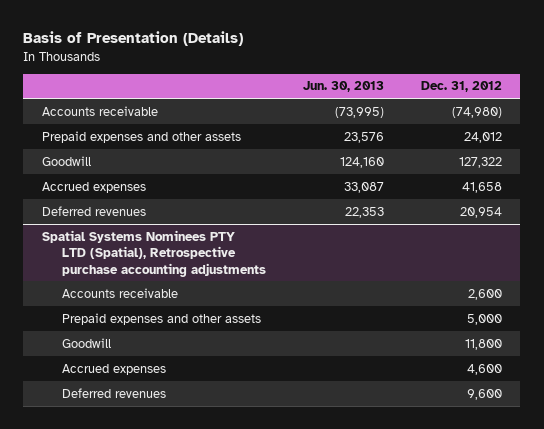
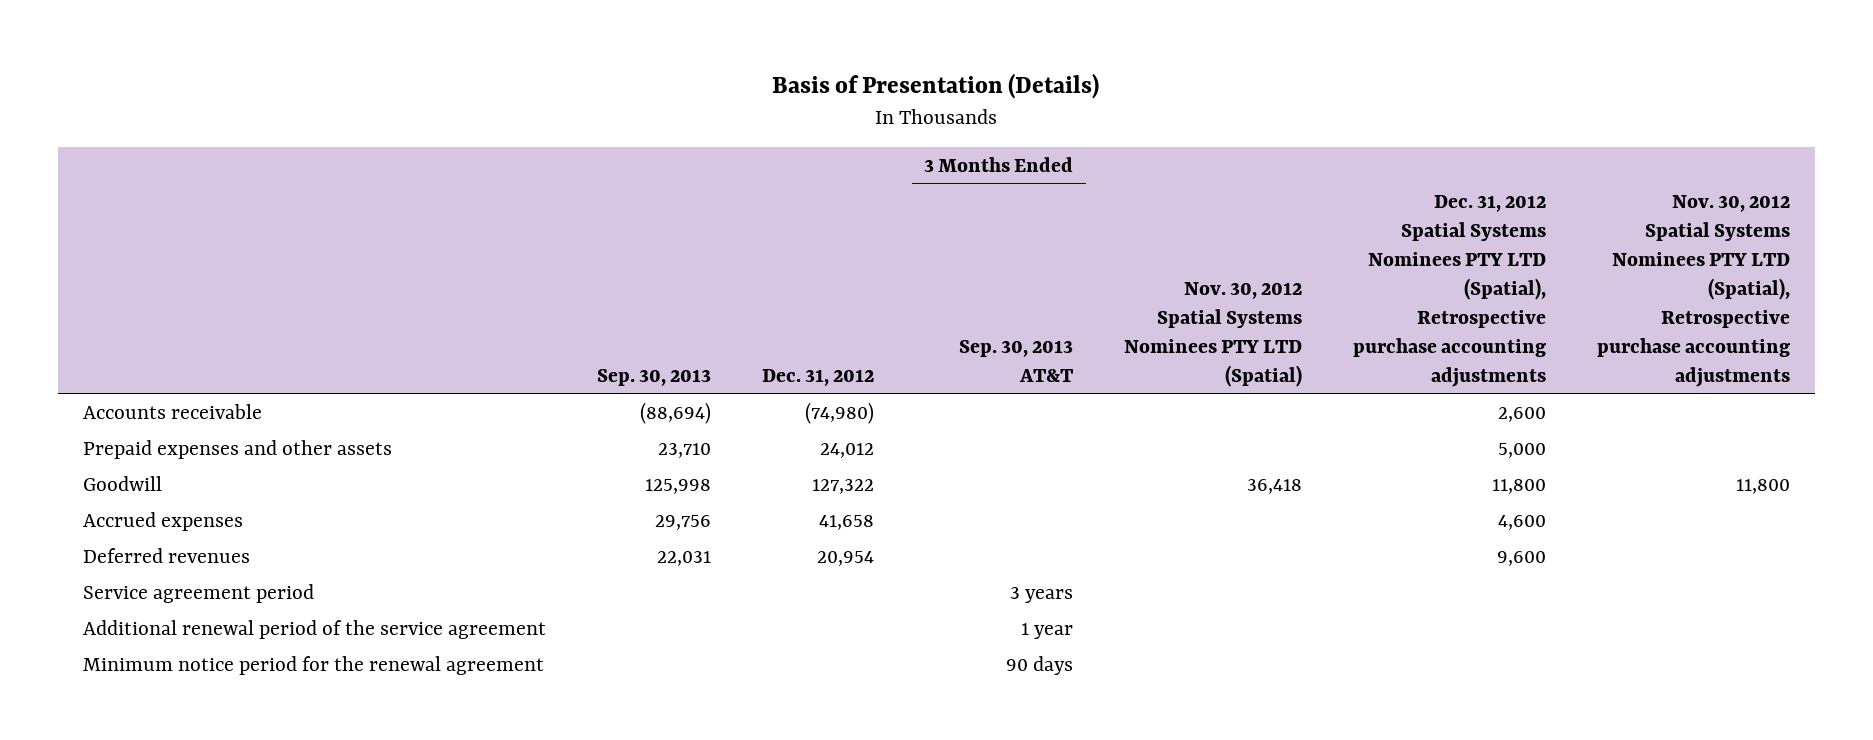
- | Jun. 30, 2013 | Dec. 31, 2012
+ | Sep. 30, 2013 | Dec. 31, 2012 | 3 Months Ended Sep. 30, 2013 AT&T | Nov. 30, 2012 Spatial Systems Nominees PTY LTD (Spatial) | Dec. 31, 2012 Spatial Systems Nominees PTY LTD (Spatial), Retrospective purchase accounting adjustments | Nov. 30, 2012 Spatial Systems Nominees PTY LTD (Spatial), Retrospective purchase accounting adjustments
- Spatial Systems Nominees PTY LTD (Spatial), Retrospective purchase accounting adjustments
- Accounts receivable | | 2,600
- Prepaid expenses and other assets | | 5,000
- Goodwill | | 11,800
- Accrued expenses | | 4,600
- Deferred revenues | | 9,600
+ Service agreement period | | | 3 years | | |
+ Additional renewal period of the service agreement | | | 1 year | | |
+ Minimum notice period for the renewal agreement | | | 90 days | | |

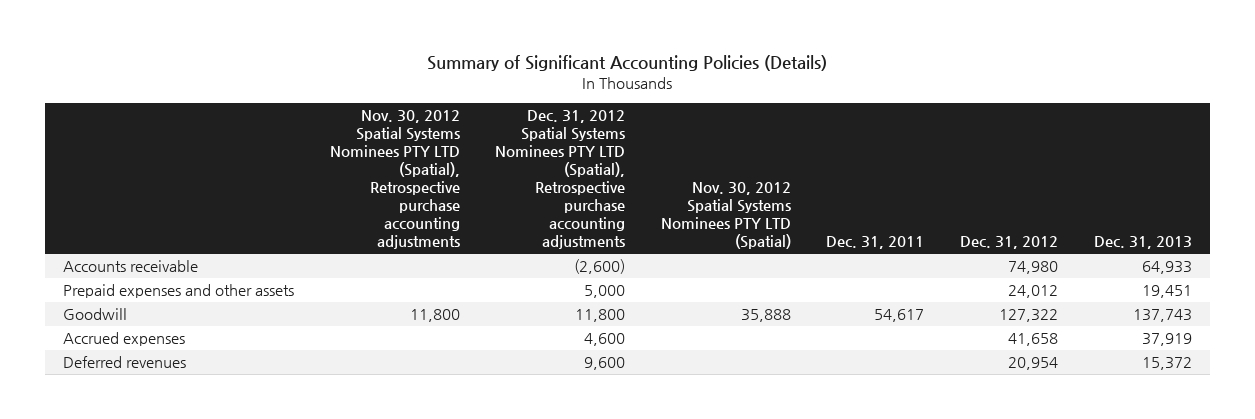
- Basis of Presentation (Details)
+ Summary of Significant Accounting Policies (Details)
- | Sep. 30, 2013 | Dec. 31, 2012 | 3 Months Ended Sep. 30, 2013 AT&T | Nov. 30, 2012 Spatial Systems Nominees PTY LTD (Spatial) | Dec. 31, 2012 Spatial Systems Nominees PTY LTD (Spatial), Retrospective purchase accounting adjustments | Nov. 30, 2012 Spatial Systems Nominees PTY LTD (Spatial), Retrospective purchase accounting adjustments
+ | Nov. 30, 2012 Spatial Systems Nominees PTY LTD (Spatial), Retrospective purchase accounting adjustments | Dec. 31, 2012 Spatial Systems Nominees PTY LTD (Spatial), Retrospective purchase accounting adjustments | Nov. 30, 2012 Spatial Systems Nominees PTY LTD (Spatial) | Dec. 31, 2011 | Dec. 31, 2012 | Dec. 31, 2013
- Accounts receivable | (88,694) | (74,980) | | | 2,600 |
+ Accounts receivable | | (2,600) | | | 74,980 | 64,933
- Goodwill | 125,998 | 127,322 | | 36,418 | 11,800 | 11,800
+ Goodwill | 11,800 | 11,800 | 35,888 | 54,617 | 127,322 | 137,743
- Service agreement period | | | 3 years | | |
- Additional renewal period of the service agreement | | | 1 year | | |
- Minimum notice period for the renewal agreement | | | 90 days | | |

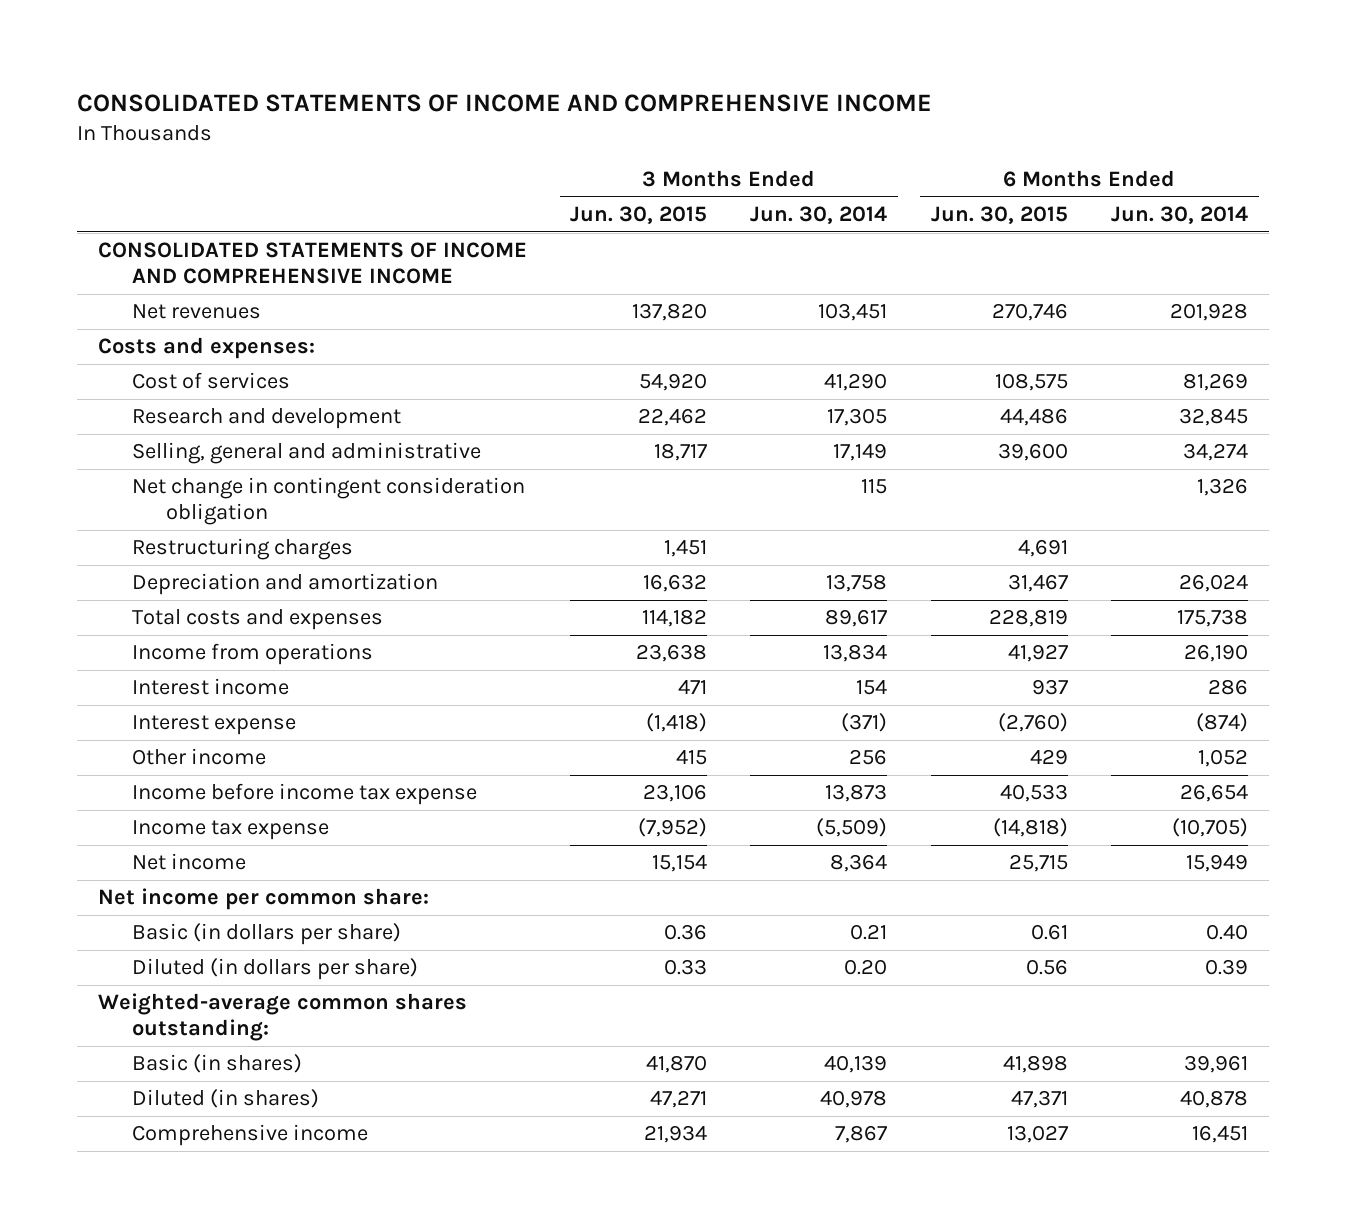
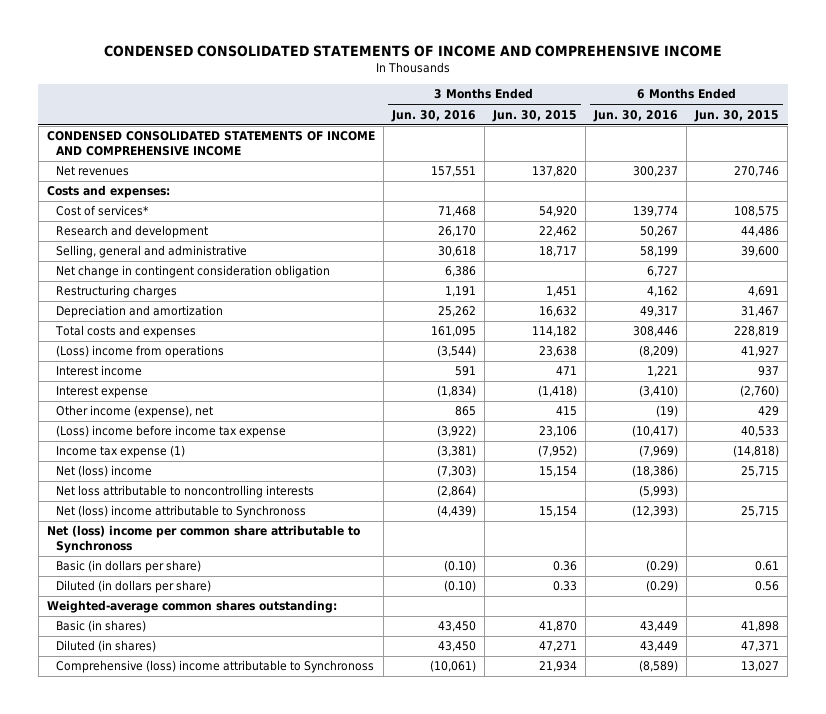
- CONSOLIDATED STATEMENTS OF INCOME AND COMPREHENSIVE INCOME
+ CONDENSED CONSOLIDATED STATEMENTS OF INCOME AND COMPREHENSIVE INCOME
- | 3 Months Ended Jun. 30, 2015 | 3 Months Ended Jun. 30, 2014 | 6 Months Ended Jun. 30, 2015 | 6 Months Ended Jun. 30, 2014
+ | 3 Months Ended Jun. 30, 2016 | 3 Months Ended Jun. 30, 2015 | 6 Months Ended Jun. 30, 2016 | 6 Months Ended Jun. 30, 2015
- CONSOLIDATED STATEMENTS OF INCOME AND COMPREHENSIVE INCOME
+ CONDENSED CONSOLIDATED STATEMENTS OF INCOME AND COMPREHENSIVE INCOME
- Cost of services | 54,920 | 41,290 | 108,575 | 81,269
+ Cost of services* | 71,468 | 54,920 | 139,774 | 108,575
- Income from operations | 23,638 | 13,834 | 41,927 | 26,190
+ (Loss) income from operations | (3,544) | 23,638 | (8,209) | 41,927
- Other income | 415 | 256 | 429 | 1,052
- Income before income tax expense | 23,106 | 13,873 | 40,533 | 26,654
- Income tax expense | (7,952) | (5,509) | (14,818) | (10,705)
- Net income | 15,154 | 8,364 | 25,715 | 15,949
- Net income per common share:
+ Other income (expense), net | 865 | 415 | (19) | 429
+ (Loss) income before income tax expense | (3,922) | 23,106 | (10,417) | 40,533
+ Income tax expense (1) | (3,381) | (7,952) | (7,969) | (14,818)
+ Net (loss) income | (7,303) | 15,154 | (18,386) | 25,715
+ Net loss attributable to noncontrolling interests | (2,864) | | (5,993) |
+ Net (loss) income attributable to Synchronoss | (4,439) | 15,154 | (12,393) | 25,715
+ Net (loss) income per common share attributable to Synchronoss
- Comprehensive income | 21,934 | 7,867 | 13,027 | 16,451
+ Comprehensive (loss) income attributable to Synchronoss | (10,061) | 21,934 | (8,589) | 13,027

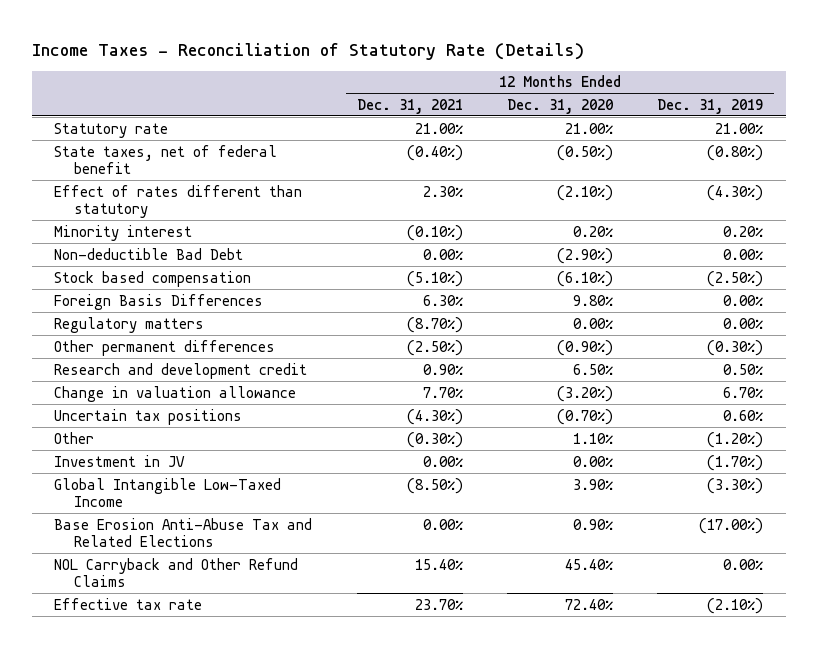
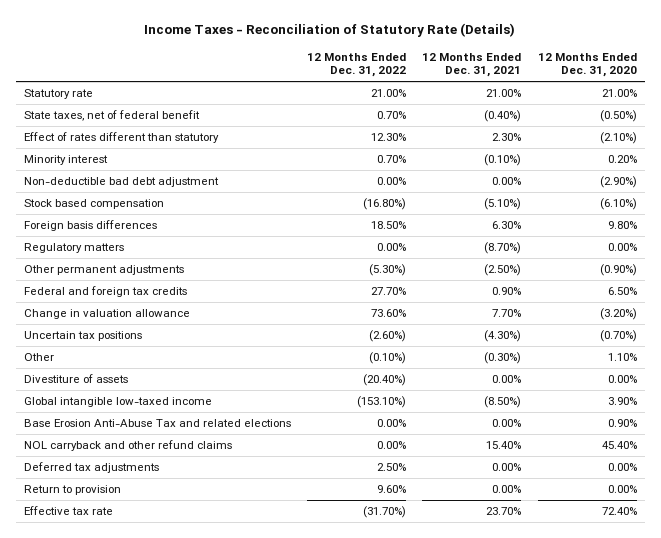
- | 12 Months Ended Dec. 31, 2021 | 12 Months Ended Dec. 31, 2020 | 12 Months Ended Dec. 31, 2019
+ | 12 Months Ended Dec. 31, 2022 | 12 Months Ended Dec. 31, 2021 | 12 Months Ended Dec. 31, 2020
- Non-deductible Bad Debt | 0.00% | (2.90%) | 0.00%
+ Non-deductible bad debt adjustment | 0.00% | 0.00% | (2.90%)
- Foreign Basis Differences | 6.30% | 9.80% | 0.00%
+ Foreign basis differences | 18.50% | 6.30% | 9.80%
- Other permanent differences | (2.50%) | (0.90%) | (0.30%)
- Research and development credit | 0.90% | 6.50% | 0.50%
+ Other permanent adjustments | (5.30%) | (2.50%) | (0.90%)
+ Federal and foreign tax credits | 27.70% | 0.90% | 6.50%
- Investment in JV | 0.00% | 0.00% | (1.70%)
- Global Intangible Low-Taxed Income | (8.50%) | 3.90% | (3.30%)
- Base Erosion Anti-Abuse Tax and Related Elections | 0.00% | 0.90% | (17.00%)
- NOL Carryback and Other Refund Claims | 15.40% | 45.40% | 0.00%
+ Divestiture of assets | (20.40%) | 0.00% | 0.00%
+ Global intangible low-taxed income | (153.10%) | (8.50%) | 3.90%
+ Base Erosion Anti-Abuse Tax and related elections | 0.00% | 0.00% | 0.90%
+ NOL carryback and other refund claims | 0.00% | 15.40% | 45.40%
+ Deferred tax adjustments | 2.50% | 0.00% | 0.00%
+ Return to provision | 9.60% | 0.00% | 0.00%

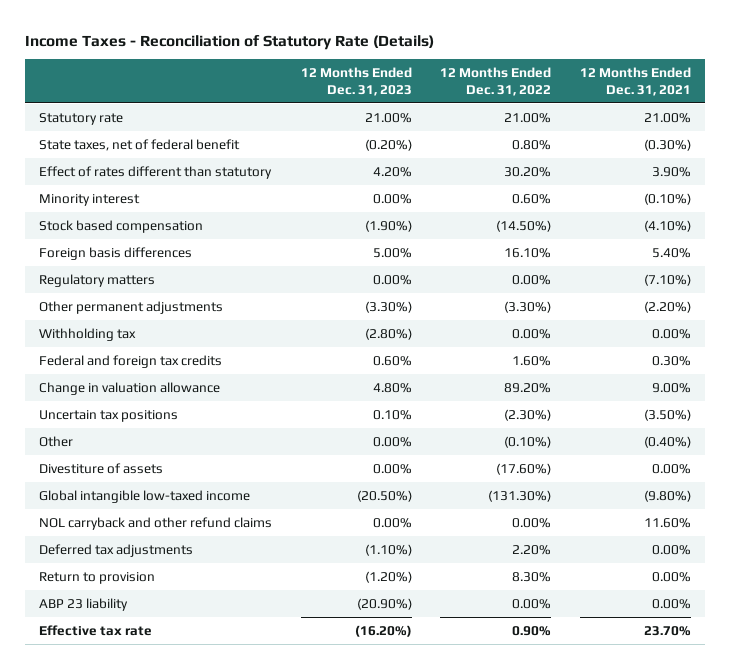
- | 12 Months Ended Dec. 31, 2022 | 12 Months Ended Dec. 31, 2021 | 12 Months Ended Dec. 31, 2020
+ | 12 Months Ended Dec. 31, 2023 | 12 Months Ended Dec. 31, 2022 | 12 Months Ended Dec. 31, 2021
- State taxes, net of federal benefit | 0.70% | (0.40%) | (0.50%)
- Effect of rates different than statutory | 12.30% | 2.30% | (2.10%)
- Minority interest | 0.70% | (0.10%) | 0.20%
- Non-deductible bad debt adjustment | 0.00% | 0.00% | (2.90%)
- Stock based compensation | (16.80%) | (5.10%) | (6.10%)
- Foreign basis differences | 18.50% | 6.30% | 9.80%
- Regulatory matters | 0.00% | (8.70%) | 0.00%
- Other permanent adjustments | (5.30%) | (2.50%) | (0.90%)
- Federal and foreign tax credits | 27.70% | 0.90% | 6.50%
- Change in valuation allowance | 73.60% | 7.70% | (3.20%)
- Uncertain tax positions | (2.60%) | (4.30%) | (0.70%)
- Other | (0.10%) | (0.30%) | 1.10%
- Divestiture of assets | (20.40%) | 0.00% | 0.00%
- Global intangible low-taxed income | (153.10%) | (8.50%) | 3.90%
- Base Erosion Anti-Abuse Tax and related elections | 0.00% | 0.00% | 0.90%
- NOL carryback and other refund claims | 0.00% | 15.40% | 45.40%
- Deferred tax adjustments | 2.50% | 0.00% | 0.00%
- Return to provision | 9.60% | 0.00% | 0.00%
- Effective tax rate | (31.70%) | 23.70% | 72.40%
+ State taxes, net of federal benefit | (0.20%) | 0.80% | (0.30%)
+ Effect of rates different than statutory | 4.20% | 30.20% | 3.90%
+ Minority interest | 0.00% | 0.60% | (0.10%)
+ Stock based compensation | (1.90%) | (14.50%) | (4.10%)
+ Foreign basis differences | 5.00% | 16.10% | 5.40%
+ Regulatory matters | 0.00% | 0.00% | (7.10%)
+ Other permanent adjustments | (3.30%) | (3.30%) | (2.20%)
+ Withholding tax | (2.80%) | 0.00% | 0.00%
+ Federal and foreign tax credits | 0.60% | 1.60% | 0.30%
+ Change in valuation allowance | 4.80% | 89.20% | 9.00%
+ Uncertain tax positions | 0.10% | (2.30%) | (3.50%)
+ Other | 0.00% | (0.10%) | (0.40%)
+ Divestiture of assets | 0.00% | (17.60%) | 0.00%
+ Global intangible low-taxed income | (20.50%) | (131.30%) | (9.80%)
+ NOL carryback and other refund claims | 0.00% | 0.00% | 11.60%
+ Deferred tax adjustments | (1.10%) | 2.20% | 0.00%
+ Return to provision | (1.20%) | 8.30% | 0.00%
+ ABP 23 liability | (20.90%) | 0.00% | 0.00%
+ Effective tax rate | (16.20%) | 0.90% | 23.70%

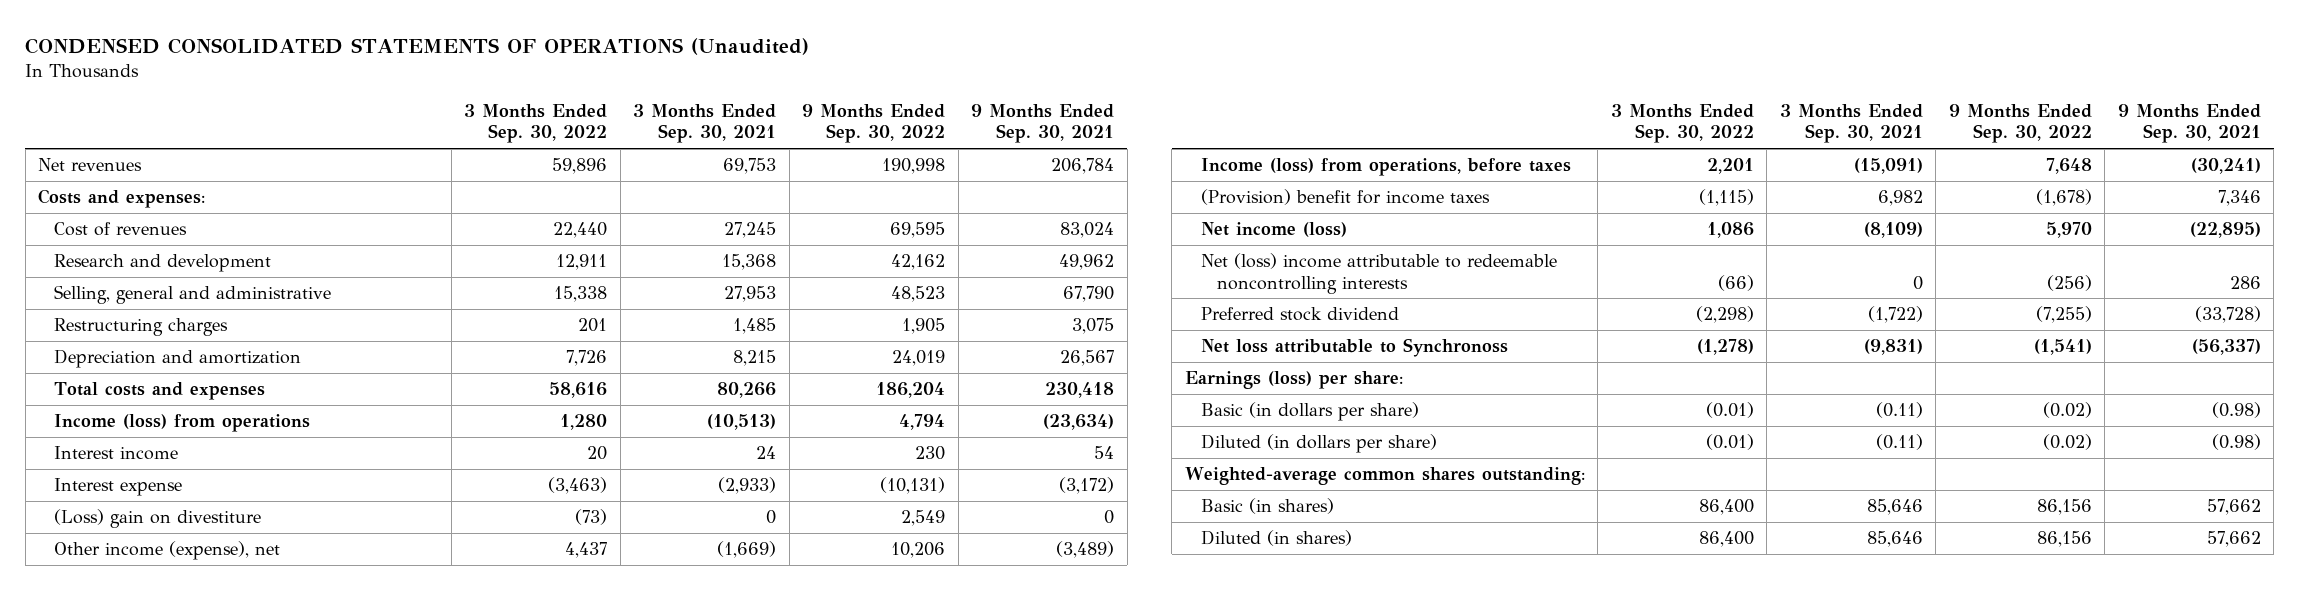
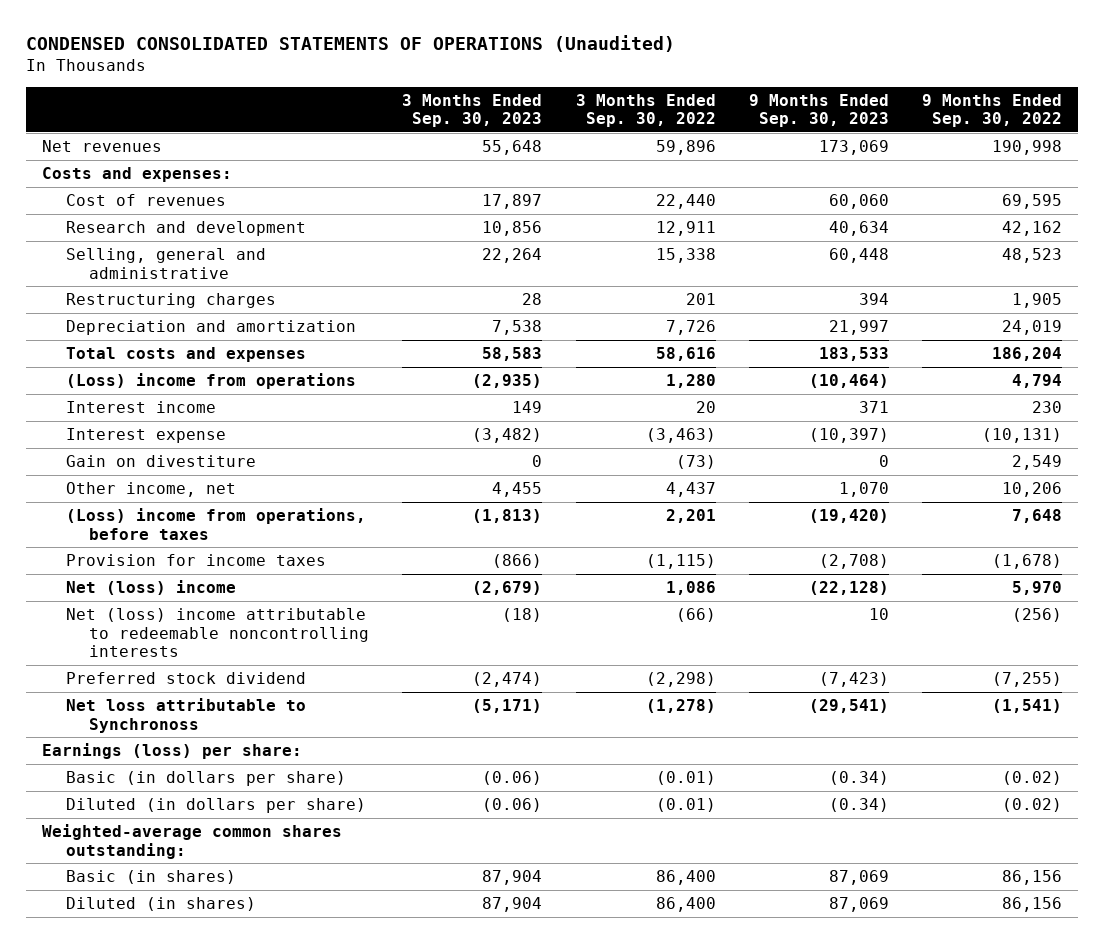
- | 3 Months Ended Sep. 30, 2022 | 3 Months Ended Sep. 30, 2021 | 9 Months Ended Sep. 30, 2022 | 9 Months Ended Sep. 30, 2021
+ | 3 Months Ended Sep. 30, 2023 | 3 Months Ended Sep. 30, 2022 | 9 Months Ended Sep. 30, 2023 | 9 Months Ended Sep. 30, 2022
- Income (loss) from operations | 1,280 | (10,513) | 4,794 | (23,634)
+ (Loss) income from operations | (2,935) | 1,280 | (10,464) | 4,794
- (Loss) gain on divestiture | (73) | 0 | 2,549 | 0
- Other income (expense), net | 4,437 | (1,669) | 10,206 | (3,489)
- Income (loss) from operations, before taxes | 2,201 | (15,091) | 7,648 | (30,241)
- (Provision) benefit for income taxes | (1,115) | 6,982 | (1,678) | 7,346
- Net income (loss) | 1,086 | (8,109) | 5,970 | (22,895)
+ Gain on divestiture | 0 | (73) | 0 | 2,549
+ Other income, net | 4,455 | 4,437 | 1,070 | 10,206
+ (Loss) income from operations, before taxes | (1,813) | 2,201 | (19,420) | 7,648
+ Provision for income taxes | (866) | (1,115) | (2,708) | (1,678)
+ Net (loss) income | (2,679) | 1,086 | (22,128) | 5,970

